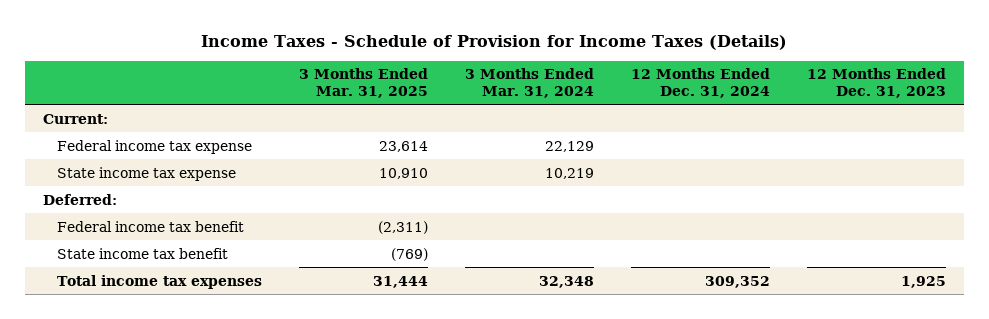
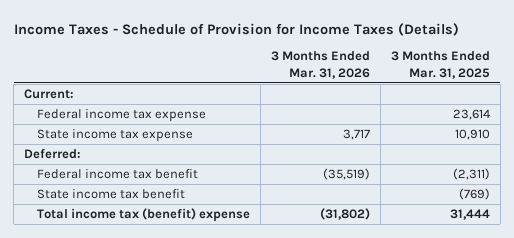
- | 3 Months Ended Mar. 31, 2025 | 3 Months Ended Mar. 31, 2024 | 12 Months Ended Dec. 31, 2024 | 12 Months Ended Dec. 31, 2023
+ | 3 Months Ended Mar. 31, 2026 | 3 Months Ended Mar. 31, 2025
- Total income tax expenses | 31,444 | 32,348 | 309,352 | 1,925
+ Total income tax (benefit) expense | (31,802) | 31,444

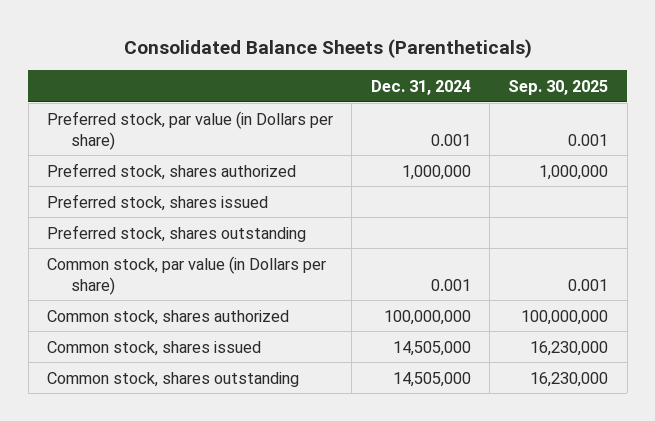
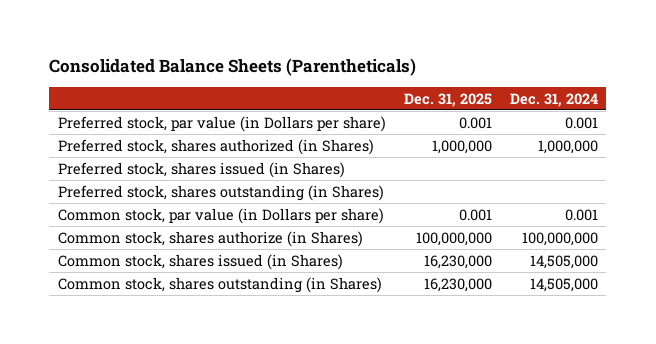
- | Dec. 31, 2024 | Sep. 30, 2025
+ | Dec. 31, 2025 | Dec. 31, 2024
- Preferred stock, shares authorized | 1,000,000 | 1,000,000
- Preferred stock, shares issued
- Preferred stock, shares outstanding
+ Preferred stock, shares authorized (in Shares) | 1,000,000 | 1,000,000
+ Preferred stock, shares issued (in Shares)
+ Preferred stock, shares outstanding (in Shares)
- Common stock, shares authorized | 100,000,000 | 100,000,000
- Common stock, shares issued | 14,505,000 | 16,230,000
- Common stock, shares outstanding | 14,505,000 | 16,230,000
+ Common stock, shares authorize (in Shares) | 100,000,000 | 100,000,000
+ Common stock, shares issued (in Shares) | 16,230,000 | 14,505,000
+ Common stock, shares outstanding (in Shares) | 16,230,000 | 14,505,000

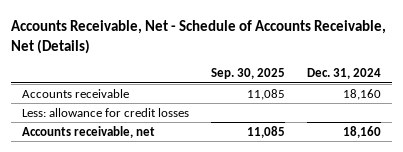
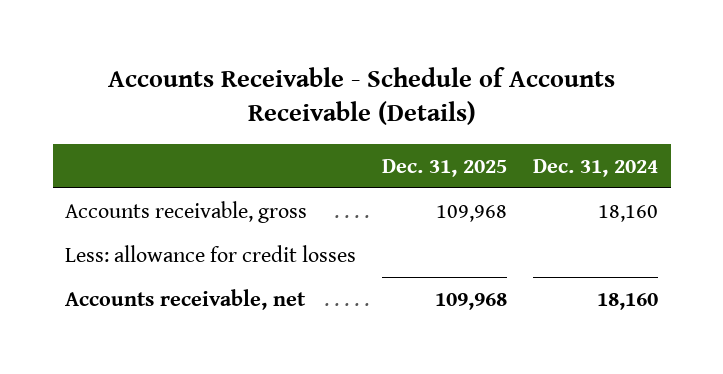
- Accounts Receivable, Net - Schedule of Accounts Receivable, Net (Details)
+ Accounts Receivable - Schedule of Accounts Receivable (Details)
- | Sep. 30, 2025 | Dec. 31, 2024
+ | Dec. 31, 2025 | Dec. 31, 2024
- Accounts receivable | 11,085 | 18,160
+ Accounts receivable, gross | 109,968 | 18,160

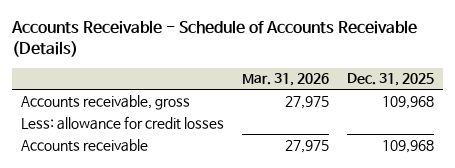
- | Dec. 31, 2025 | Dec. 31, 2024
+ | Mar. 31, 2026 | Dec. 31, 2025
- Accounts receivable, net | 109,968 | 18,160
+ Accounts receivable | 27,975 | 109,968

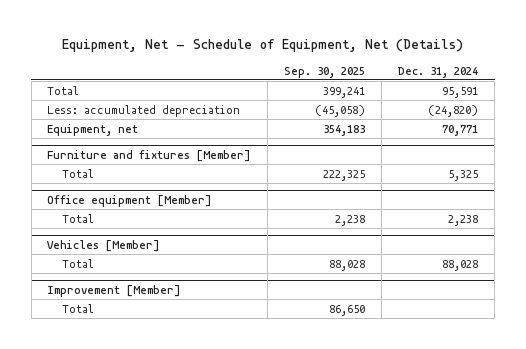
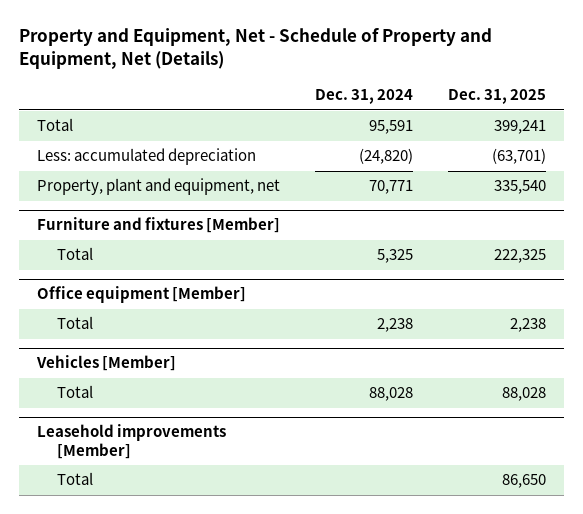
- Equipment, Net - Schedule of Equipment, Net (Details)
+ Property and Equipment, Net - Schedule of Property and Equipment, Net (Details)
- | Sep. 30, 2025 | Dec. 31, 2024
+ | Dec. 31, 2024 | Dec. 31, 2025
- Equipment, net | 354,183 | 70,771
+ Property, plant and equipment, net | 70,771 | 335,540
- Improvement [Member]
+ Leasehold improvements [Member]

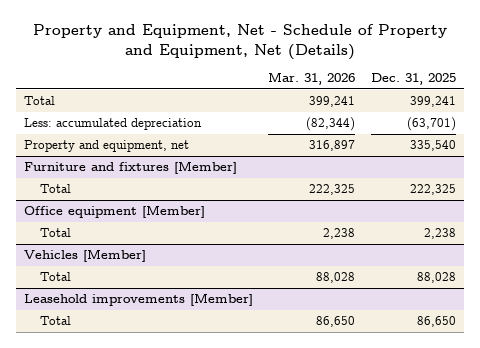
- | Dec. 31, 2024 | Dec. 31, 2025
+ | Mar. 31, 2026 | Dec. 31, 2025
- Property, plant and equipment, net | 70,771 | 335,540
+ Property and equipment, net | 316,897 | 335,540

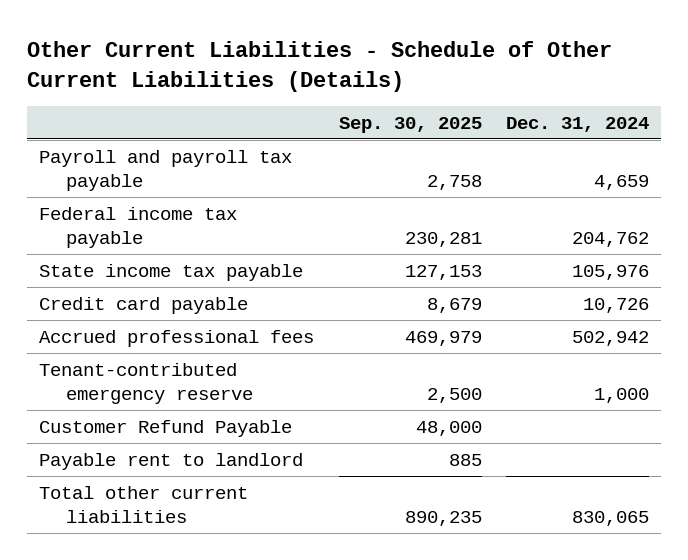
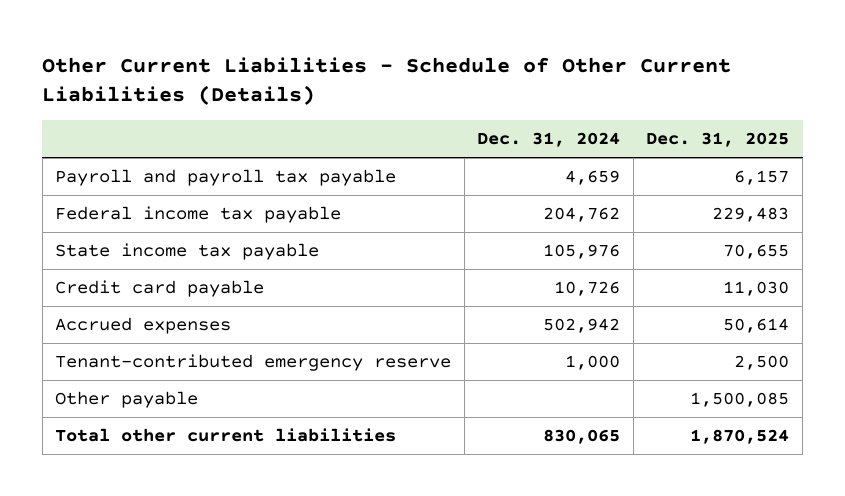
- | Sep. 30, 2025 | Dec. 31, 2024
+ | Dec. 31, 2024 | Dec. 31, 2025
- Accrued professional fees | 469,979 | 502,942
+ Accrued expenses | 502,942 | 50,614
- Customer Refund Payable | 48,000 |
- Payable rent to landlord | 885 |
+ Other payable | | 1,500,085

